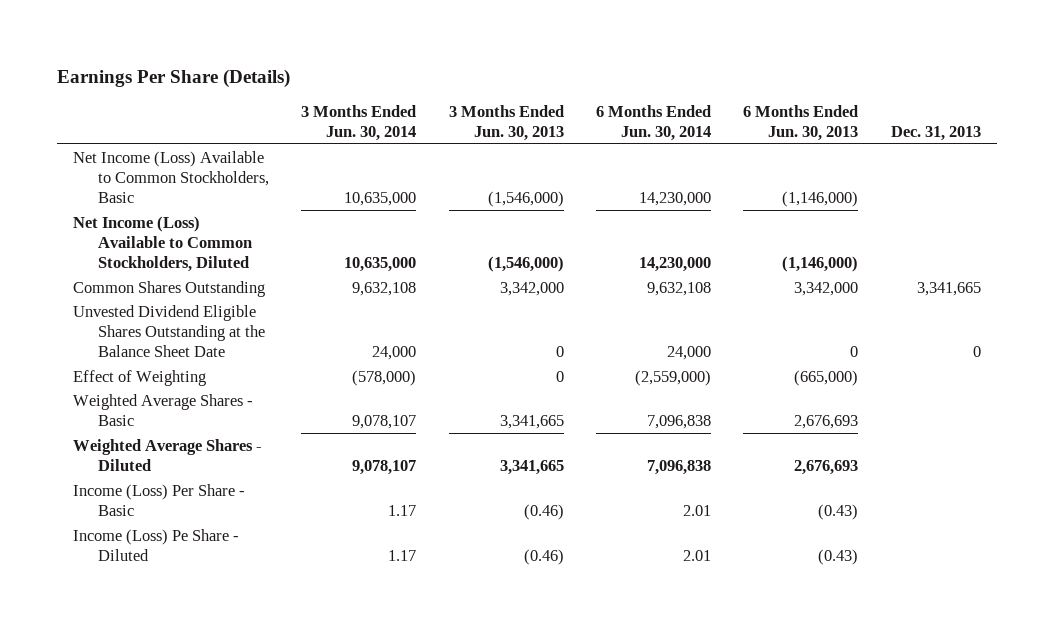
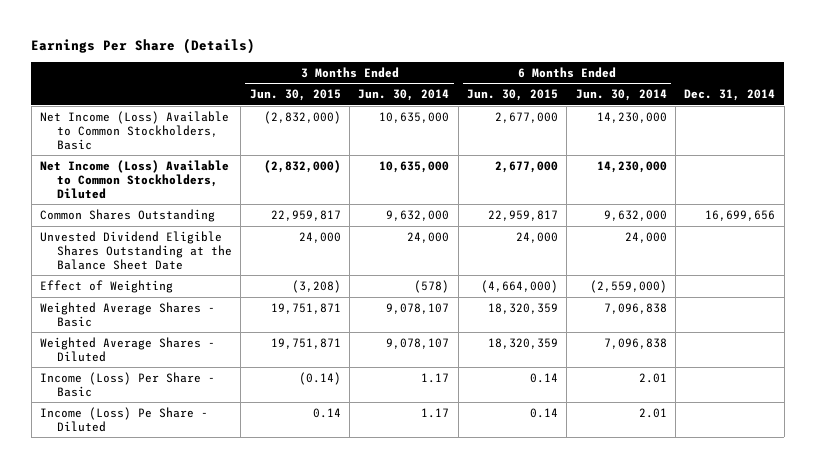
- | 3 Months Ended Jun. 30, 2014 | 3 Months Ended Jun. 30, 2013 | 6 Months Ended Jun. 30, 2014 | 6 Months Ended Jun. 30, 2013 | Dec. 31, 2013
+ | 3 Months Ended Jun. 30, 2015 | 3 Months Ended Jun. 30, 2014 | 6 Months Ended Jun. 30, 2015 | 6 Months Ended Jun. 30, 2014 | Dec. 31, 2014
- Common Shares Outstanding | 9,632,108 | 3,342,000 | 9,632,108 | 3,342,000 | 3,341,665
+ Common Shares Outstanding | 22,959,817 | 9,632,000 | 22,959,817 | 9,632,000 | 16,699,656
- Effect of Weighting | (578,000) | 0 | (2,559,000) | (665,000) |
+ Effect of Weighting | (3,208) | (578) | (4,664,000) | (2,559,000) |

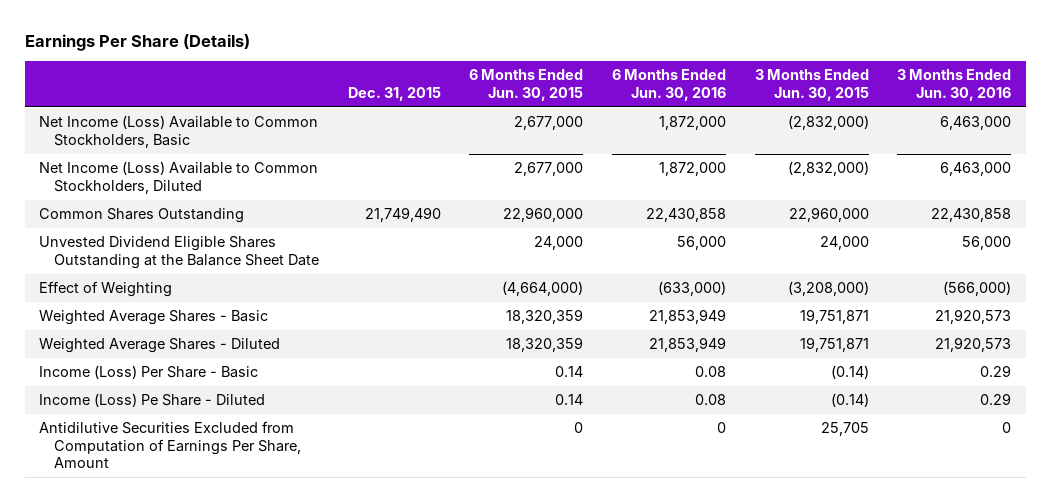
- | 3 Months Ended Jun. 30, 2015 | 3 Months Ended Jun. 30, 2014 | 6 Months Ended Jun. 30, 2015 | 6 Months Ended Jun. 30, 2014 | Dec. 31, 2014
+ | Dec. 31, 2015 | 6 Months Ended Jun. 30, 2015 | 6 Months Ended Jun. 30, 2016 | 3 Months Ended Jun. 30, 2015 | 3 Months Ended Jun. 30, 2016
- Common Shares Outstanding | 22,959,817 | 9,632,000 | 22,959,817 | 9,632,000 | 16,699,656
+ Common Shares Outstanding | 21,749,490 | 22,960,000 | 22,430,858 | 22,960,000 | 22,430,858
- Effect of Weighting | (3,208) | (578) | (4,664,000) | (2,559,000) |
+ Effect of Weighting | | (4,664,000) | (633,000) | (3,208,000) | (566,000)
- Income (Loss) Pe Share - Diluted | 0.14 | 1.17 | 0.14 | 2.01 |
+ Income (Loss) Pe Share - Diluted | | 0.14 | 0.08 | (0.14) | 0.29
+ Antidilutive Securities Excluded from Computation of Earnings Per Share, Amount | | 0 | 0 | 25,705 | 0

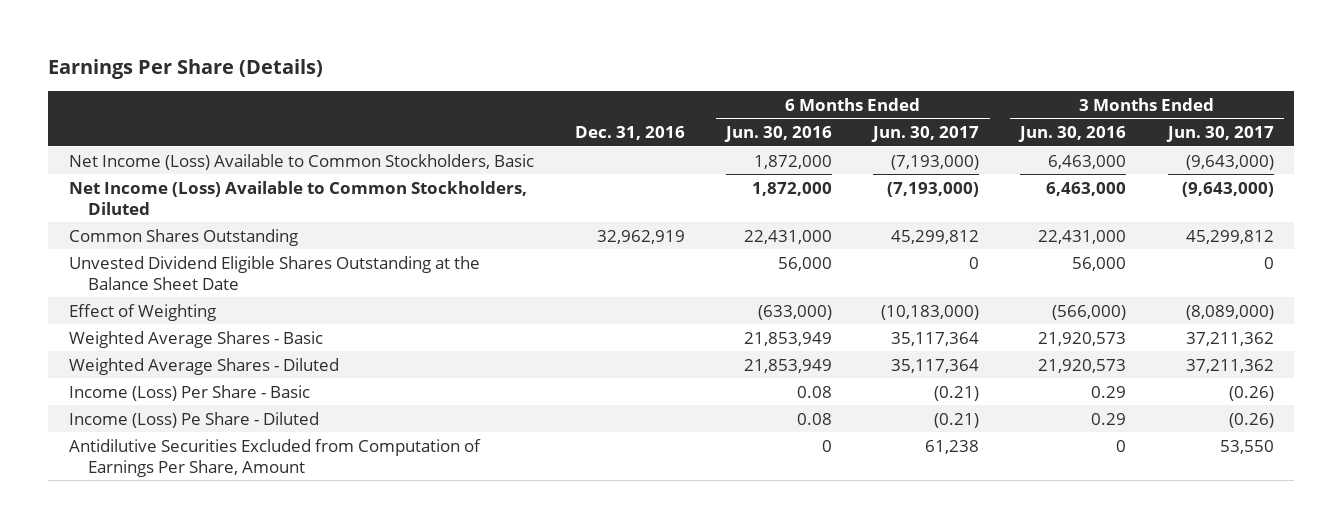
- | Dec. 31, 2015 | 6 Months Ended Jun. 30, 2015 | 6 Months Ended Jun. 30, 2016 | 3 Months Ended Jun. 30, 2015 | 3 Months Ended Jun. 30, 2016
+ | Dec. 31, 2016 | 6 Months Ended Jun. 30, 2016 | 6 Months Ended Jun. 30, 2017 | 3 Months Ended Jun. 30, 2016 | 3 Months Ended Jun. 30, 2017
- Common Shares Outstanding | 21,749,490 | 22,960,000 | 22,430,858 | 22,960,000 | 22,430,858
+ Common Shares Outstanding | 32,962,919 | 22,431,000 | 45,299,812 | 22,431,000 | 45,299,812

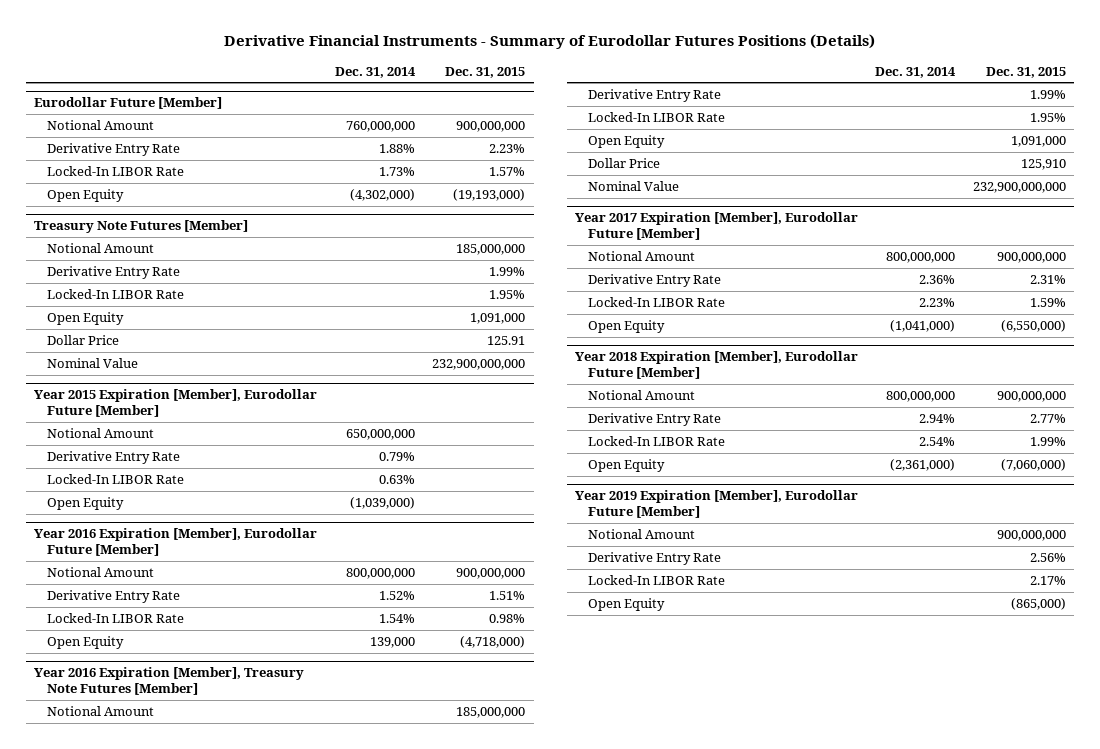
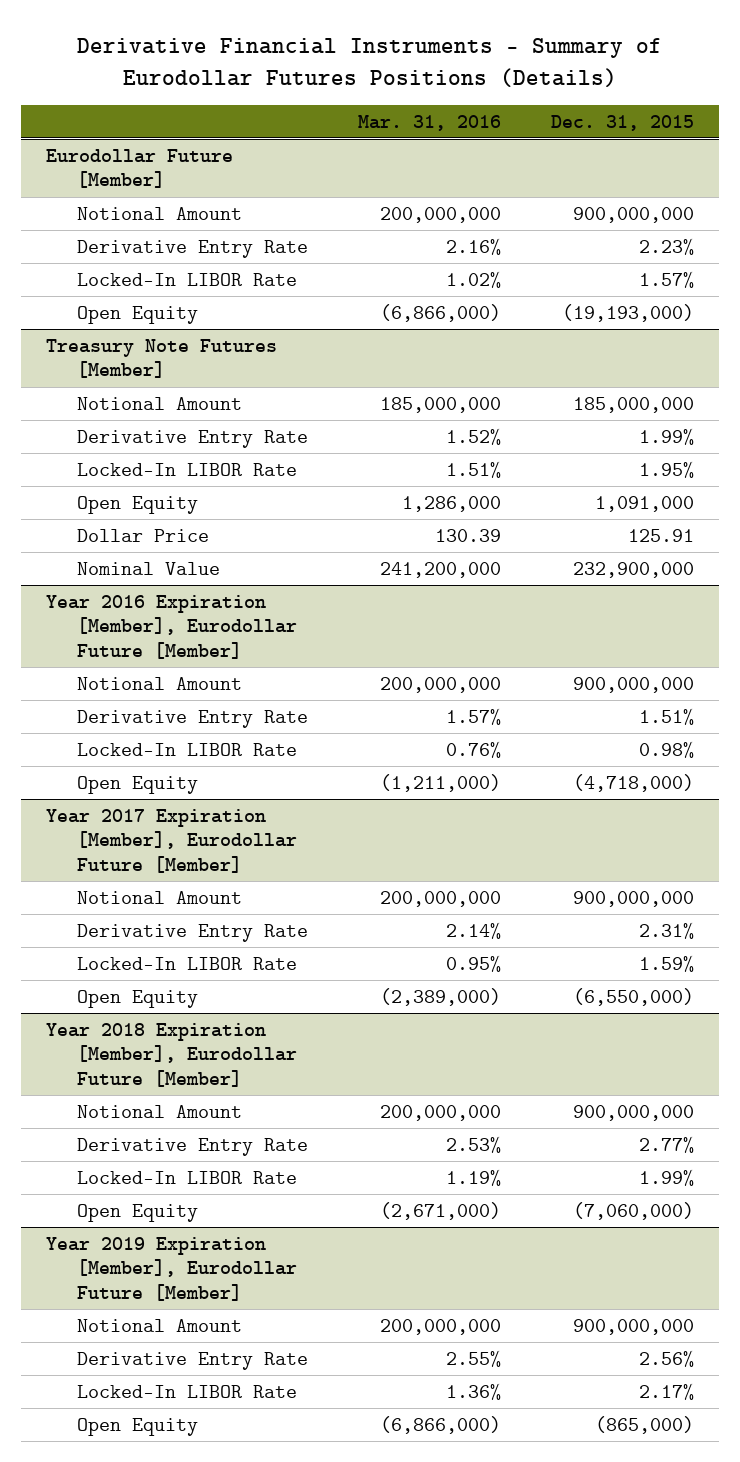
- | Dec. 31, 2014 | Dec. 31, 2015
+ | Mar. 31, 2016 | Dec. 31, 2015
@ Treasury Note Futures [Member]
- Nominal Value | | 232,900,000,000
- Year 2015 Expiration [Member], Eurodollar Future [Member]
- Notional Amount | 650,000,000 |
- Derivative Entry Rate | 0.79% |
- Locked-In LIBOR Rate | 0.63% |
- Open Equity | (1,039,000) |
@ Treasury Note Futures [Member]
+ Nominal Value | 241,200,000 | 232,900,000
- Year 2016 Expiration [Member], Treasury Note Futures [Member]
- Notional Amount | | 185,000,000
- Derivative Entry Rate | | 1.99%
- Locked-In LIBOR Rate | | 1.95%
- Open Equity | | 1,091,000
- Dollar Price | | 125,910
- Nominal Value | | 232,900,000,000

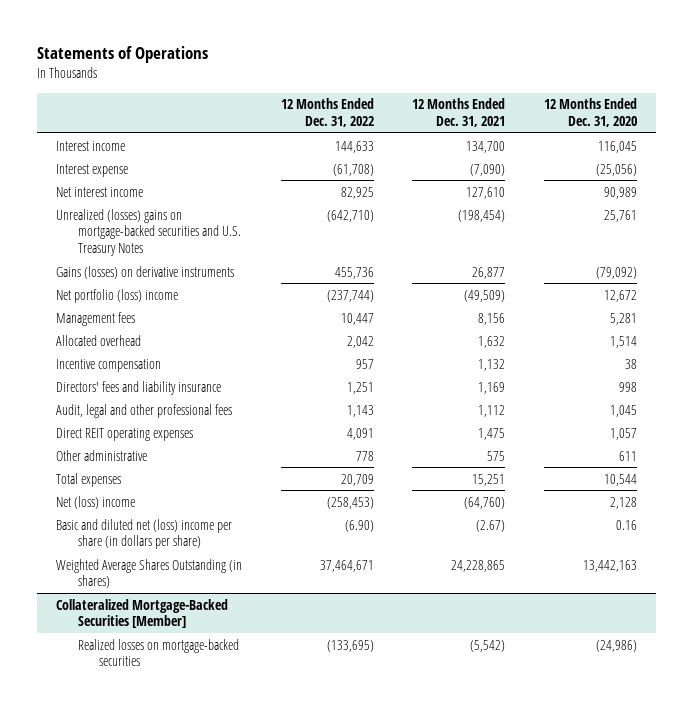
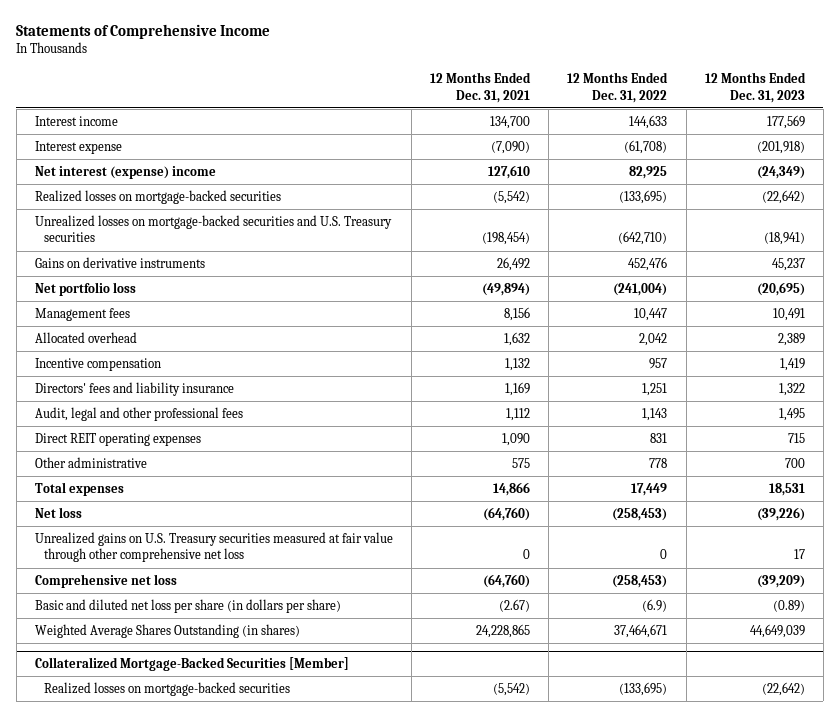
- Statements of Operations
+ Statements of Comprehensive Income
- | 12 Months Ended Dec. 31, 2022 | 12 Months Ended Dec. 31, 2021 | 12 Months Ended Dec. 31, 2020
+ | 12 Months Ended Dec. 31, 2021 | 12 Months Ended Dec. 31, 2022 | 12 Months Ended Dec. 31, 2023
- Net interest income | 82,925 | 127,610 | 90,989
- Unrealized (losses) gains on mortgage-backed securities and U.S. Treasury Notes | (642,710) | (198,454) | 25,761
- Gains (losses) on derivative instruments | 455,736 | 26,877 | (79,092)
- Net portfolio (loss) income | (237,744) | (49,509) | 12,672
+ Net interest (expense) income | 127,610 | 82,925 | (24,349)
+ Realized losses on mortgage-backed securities | (5,542) | (133,695) | (22,642)
+ Unrealized losses on mortgage-backed securities and U.S. Treasury securities | (198,454) | (642,710) | (18,941)
+ Gains on derivative instruments | 26,492 | 452,476 | 45,237
+ Net portfolio loss | (49,894) | (241,004) | (20,695)
- Direct REIT operating expenses | 4,091 | 1,475 | 1,057
+ Direct REIT operating expenses | 1,090 | 831 | 715
- Total expenses | 20,709 | 15,251 | 10,544
- Net (loss) income | (258,453) | (64,760) | 2,128
- Basic and diluted net (loss) income per share (in dollars per share) | (6.90) | (2.67) | 0.16
+ Total expenses | 14,866 | 17,449 | 18,531
+ Net loss | (64,760) | (258,453) | (39,226)
+ Unrealized gains on U.S. Treasury securities measured at fair value through other comprehensive net loss | 0 | 0 | 17
+ Comprehensive net loss | (64,760) | (258,453) | (39,209)
+ Basic and diluted net loss per share (in dollars per share) | (2.67) | (6.9) | (0.89)

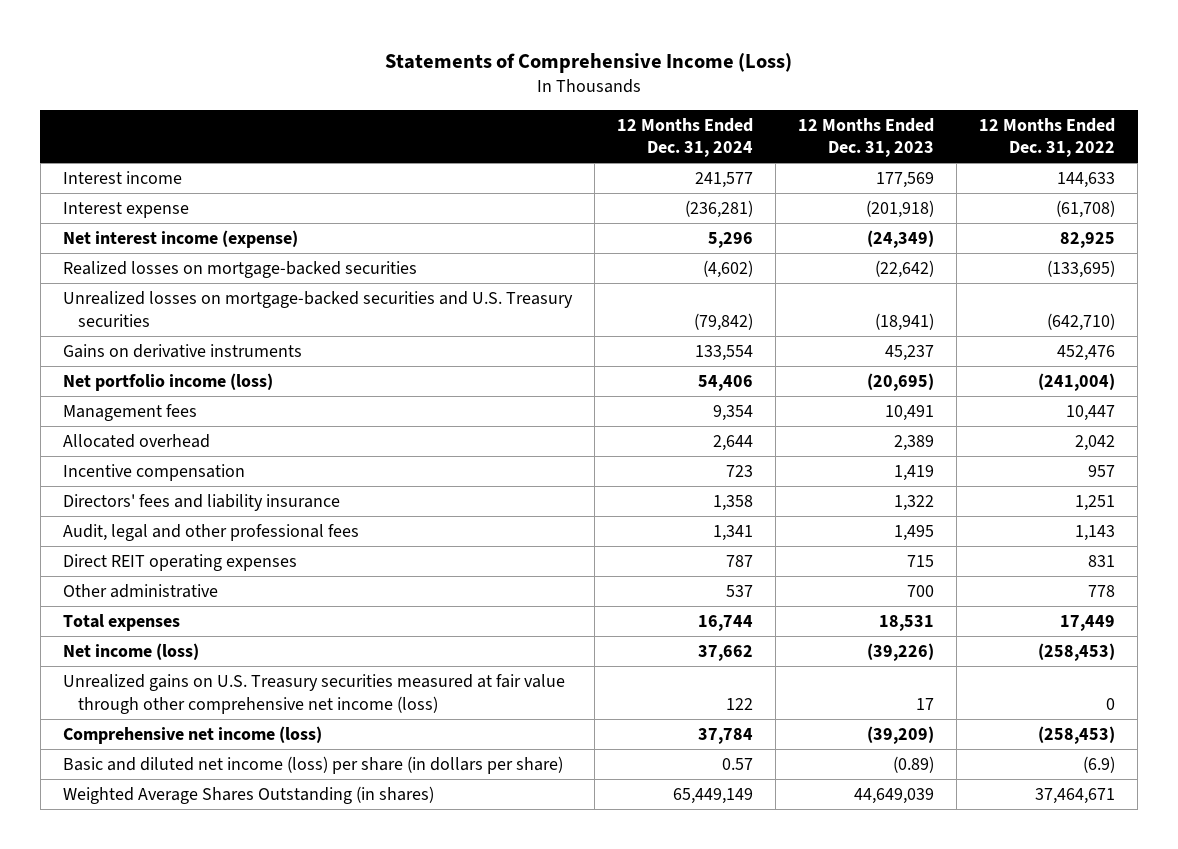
- Statements of Comprehensive Income
+ Statements of Comprehensive Income (Loss)
- | 12 Months Ended Dec. 31, 2021 | 12 Months Ended Dec. 31, 2022 | 12 Months Ended Dec. 31, 2023
+ | 12 Months Ended Dec. 31, 2024 | 12 Months Ended Dec. 31, 2023 | 12 Months Ended Dec. 31, 2022
- Net interest (expense) income | 127,610 | 82,925 | (24,349)
+ Net interest income (expense) | 5,296 | (24,349) | 82,925
- Net portfolio loss | (49,894) | (241,004) | (20,695)
+ Net portfolio income (loss) | 54,406 | (20,695) | (241,004)
- Net loss | (64,760) | (258,453) | (39,226)
- Unrealized gains on U.S. Treasury securities measured at fair value through other comprehensive net loss | 0 | 0 | 17
- Comprehensive net loss | (64,760) | (258,453) | (39,209)
- Basic and diluted net loss per share (in dollars per share) | (2.67) | (6.9) | (0.89)
+ Net income (loss) | 37,662 | (39,226) | (258,453)
+ Unrealized gains on U.S. Treasury securities measured at fair value through other comprehensive net income (loss) | 122 | 17 | 0
+ Comprehensive net income (loss) | 37,784 | (39,209) | (258,453)
+ Basic and diluted net income (loss) per share (in dollars per share) | 0.57 | (0.89) | (6.9)
- Collateralized Mortgage-Backed Securities [Member]
- Realized losses on mortgage-backed securities | (5,542) | (133,695) | (22,642)

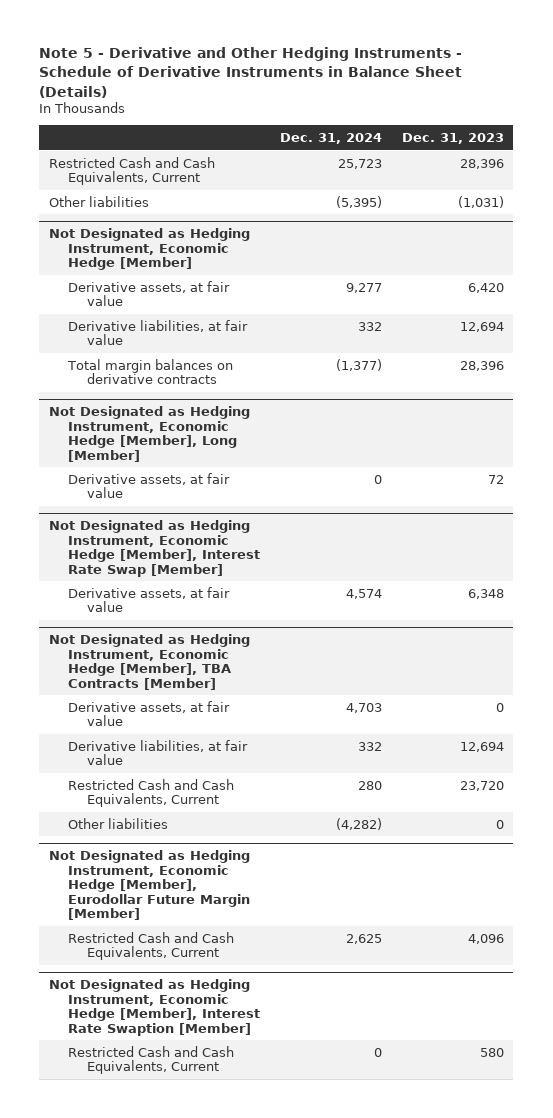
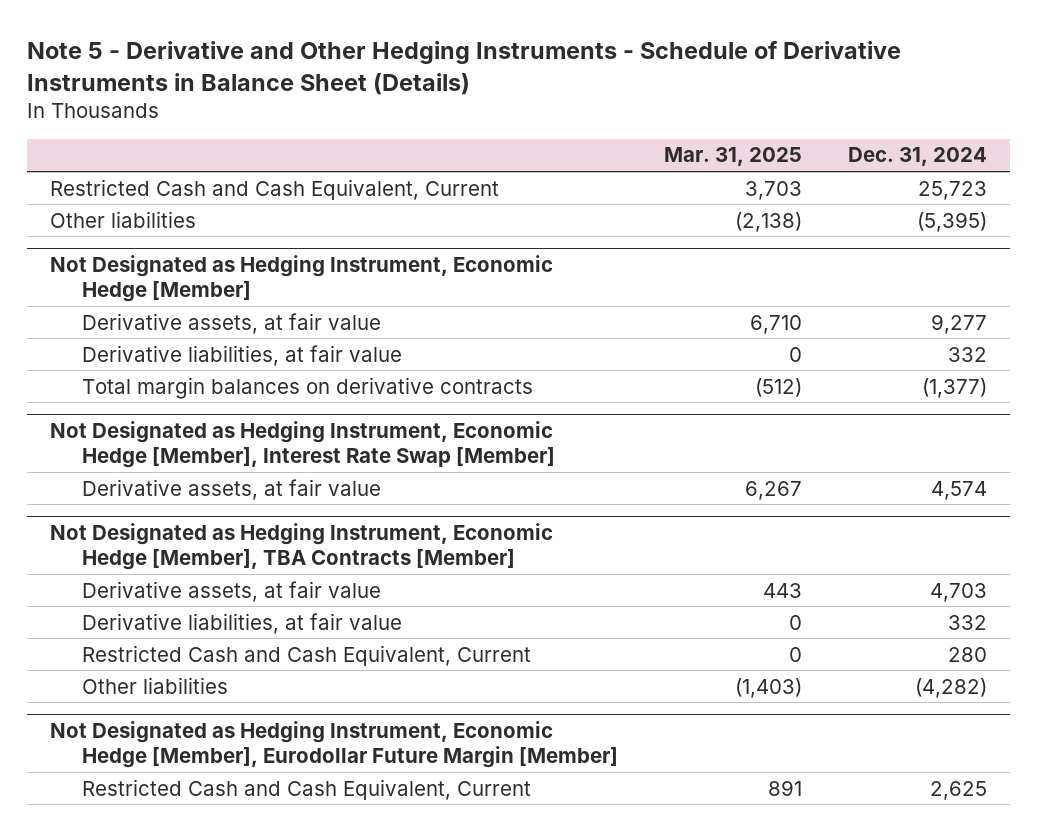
- | Dec. 31, 2024 | Dec. 31, 2023
+ | Mar. 31, 2025 | Dec. 31, 2024
- Restricted Cash and Cash Equivalents, Current | 25,723 | 28,396
+ Restricted Cash and Cash Equivalent, Current | 3,703 | 25,723
- Not Designated as Hedging Instrument, Economic Hedge [Member], Long [Member]
- Derivative assets, at fair value | 0 | 72
@ Not Designated as Hedging Instrument, Economic Hedge [Member], TBA Contracts [Member]
- Restricted Cash and Cash Equivalents, Current | 280 | 23,720
+ Restricted Cash and Cash Equivalent, Current | 0 | 280
@ Not Designated as Hedging Instrument, Economic Hedge [Member], Eurodollar Future Margin [Member]
- Restricted Cash and Cash Equivalents, Current | 2,625 | 4,096
- Not Designated as Hedging Instrument, Economic Hedge [Member], Interest Rate Swaption [Member]
- Restricted Cash and Cash Equivalents, Current | 0 | 580
@ Not Designated as Hedging Instrument, Economic Hedge [Member], Eurodollar Future Margin [Member]
+ Restricted Cash and Cash Equivalent, Current | 891 | 2,625

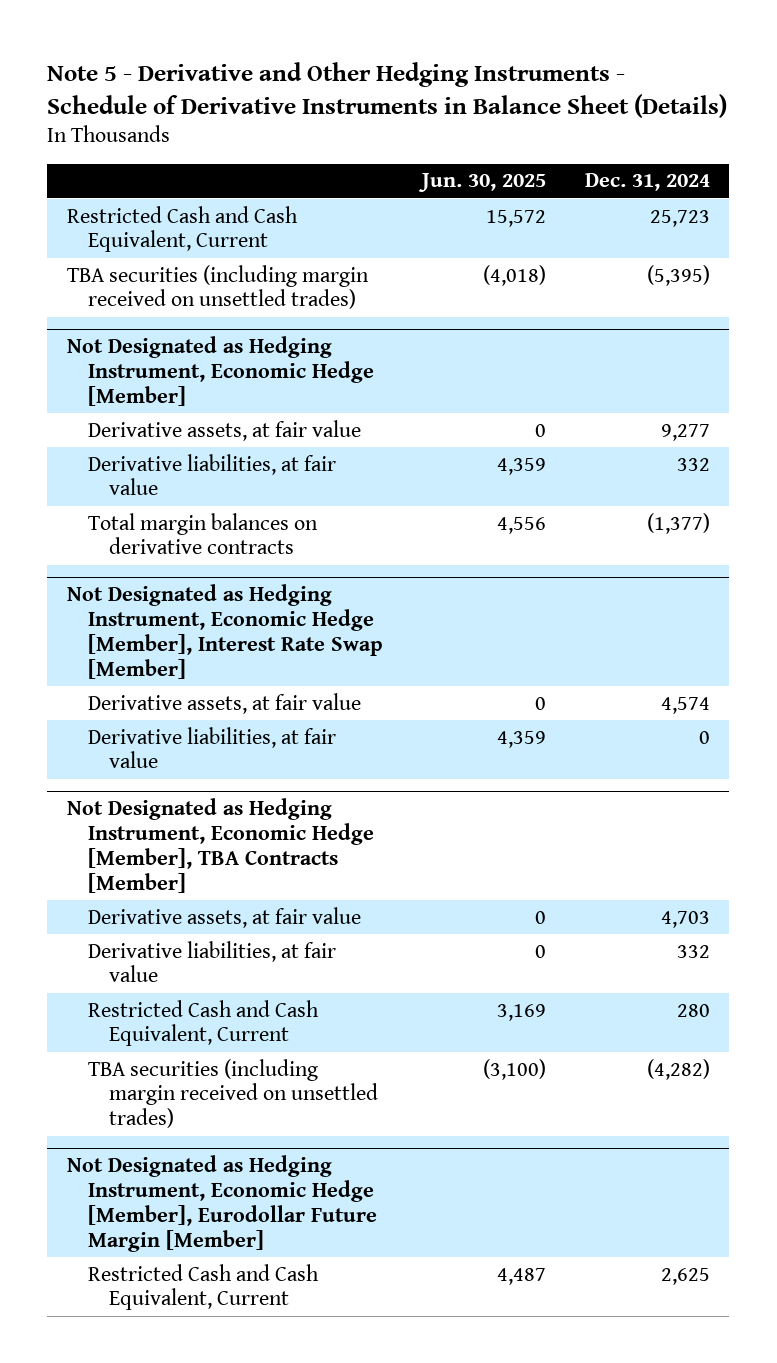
- | Mar. 31, 2025 | Dec. 31, 2024
+ | Jun. 30, 2025 | Dec. 31, 2024
- Other liabilities | (2,138) | (5,395)
+ TBA securities (including margin received on unsettled trades) | (4,018) | (5,395)
@ Not Designated as Hedging Instrument, Economic Hedge [Member], Interest Rate Swap [Member]
+ Derivative liabilities, at fair value | 4,359 | 0
@ Not Designated as Hedging Instrument, Economic Hedge [Member], TBA Contracts [Member]
- Other liabilities | (1,403) | (4,282)
+ TBA securities (including margin received on unsettled trades) | (3,100) | (4,282)

